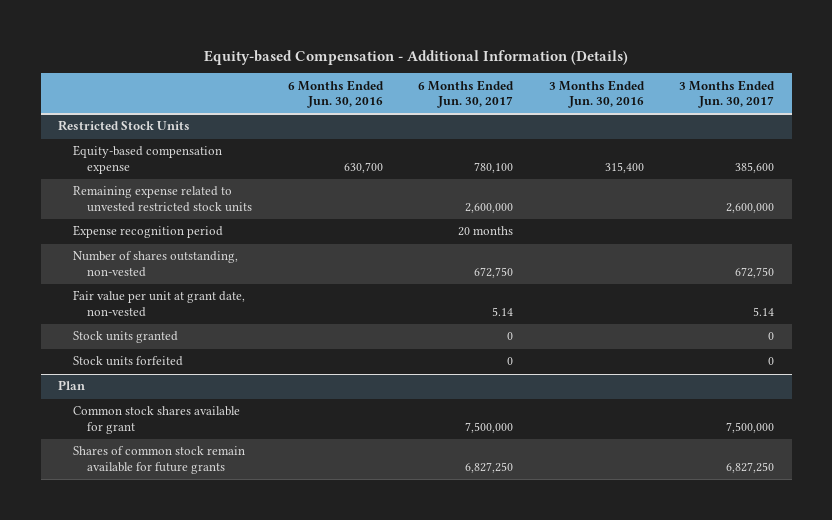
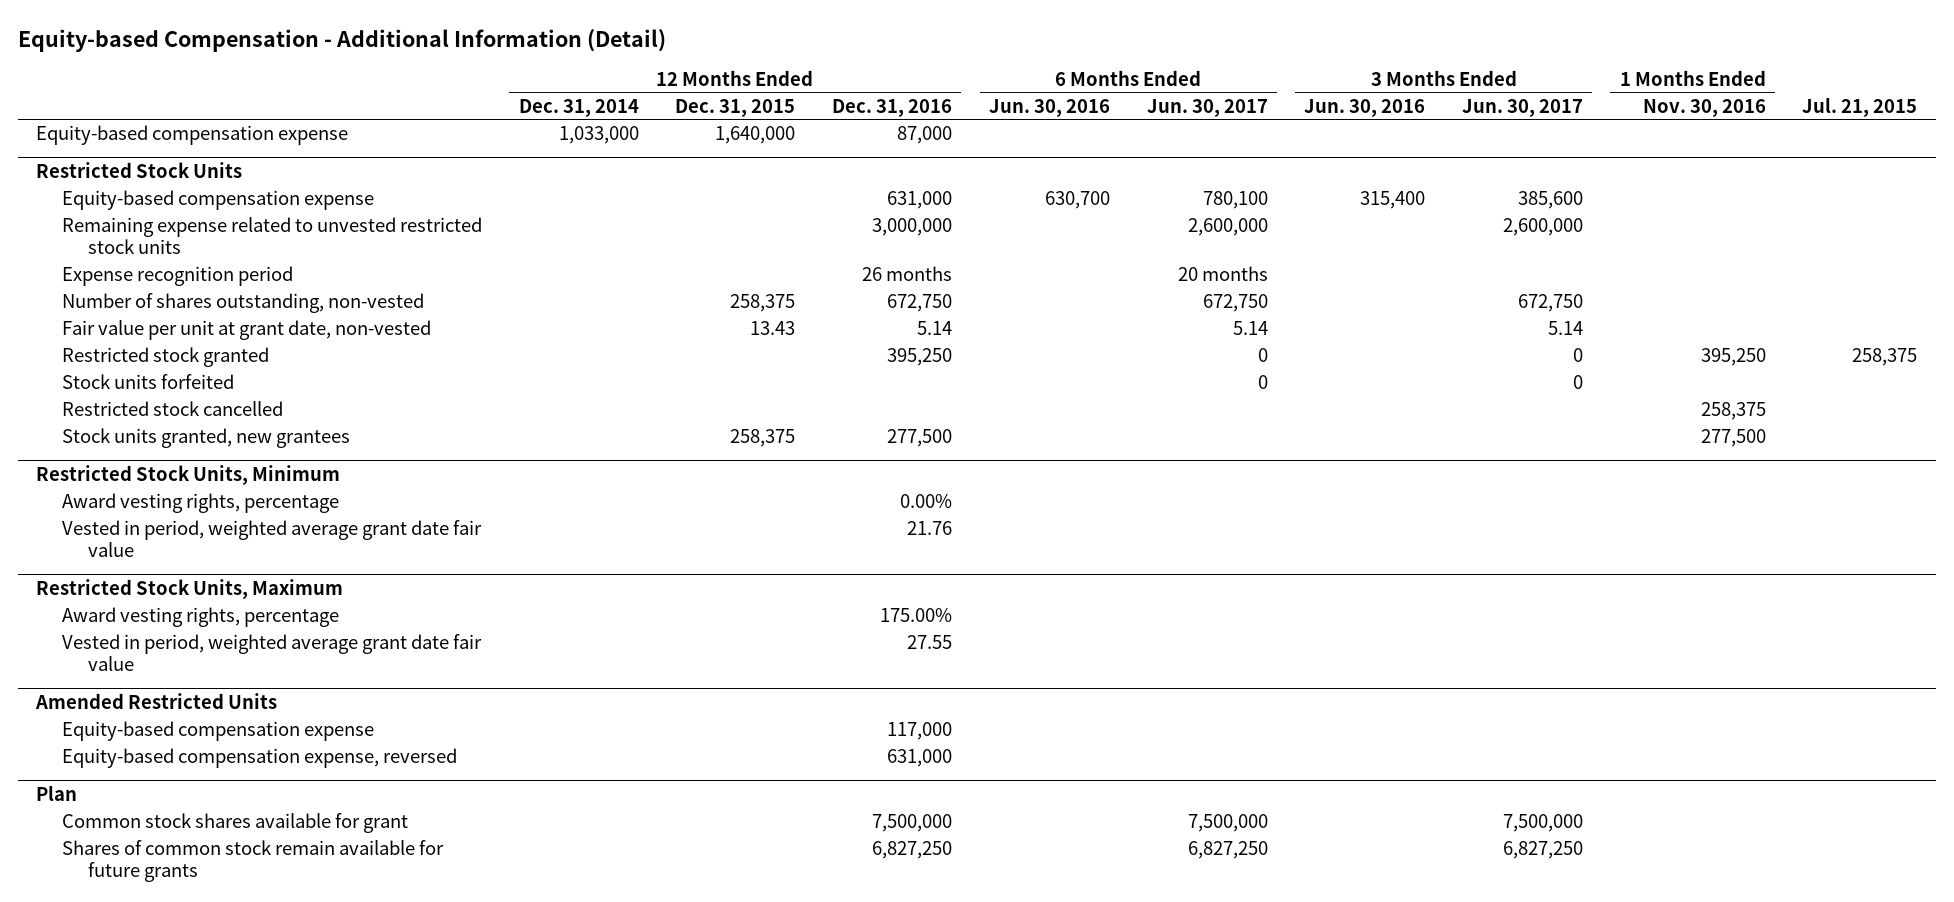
- Equity-based Compensation - Additional Information (Details)
+ Equity-based Compensation - Additional Information (Detail)
- | 6 Months Ended Jun. 30, 2016 | 6 Months Ended Jun. 30, 2017 | 3 Months Ended Jun. 30, 2016 | 3 Months Ended Jun. 30, 2017
+ | 12 Months Ended Dec. 31, 2014 | 12 Months Ended Dec. 31, 2015 | 12 Months Ended Dec. 31, 2016 | 6 Months Ended Jun. 30, 2016 | 6 Months Ended Jun. 30, 2017 | 3 Months Ended Jun. 30, 2016 | 3 Months Ended Jun. 30, 2017 | 1 Months Ended Nov. 30, 2016 | Jul. 21, 2015
+ Equity-based compensation expense | 1,033,000 | 1,640,000 | 87,000 | | | | | |
@ Restricted Stock Units
- Stock units granted | | 0 | | 0
+ Restricted stock granted | | | 395,250 | | 0 | | 0 | 395,250 | 258,375
+ Restricted stock cancelled | | | | | | | | 258,375 |
+ Stock units granted, new grantees | | 258,375 | 277,500 | | | | | 277,500 |
+ Restricted Stock Units, Minimum
+ Award vesting rights, percentage | | | 0.00% | | | | | |
+ Vested in period, weighted average grant date fair value | | | 21.76 | | | | | |
+ Restricted Stock Units, Maximum
+ Award vesting rights, percentage | | | 175.00% | | | | | |
+ Vested in period, weighted average grant date fair value | | | 27.55 | | | | | |
+ Amended Restricted Units
+ Equity-based compensation expense | | | 117,000 | | | | | |
+ Equity-based compensation expense, reversed | | | 631,000 | | | | | |

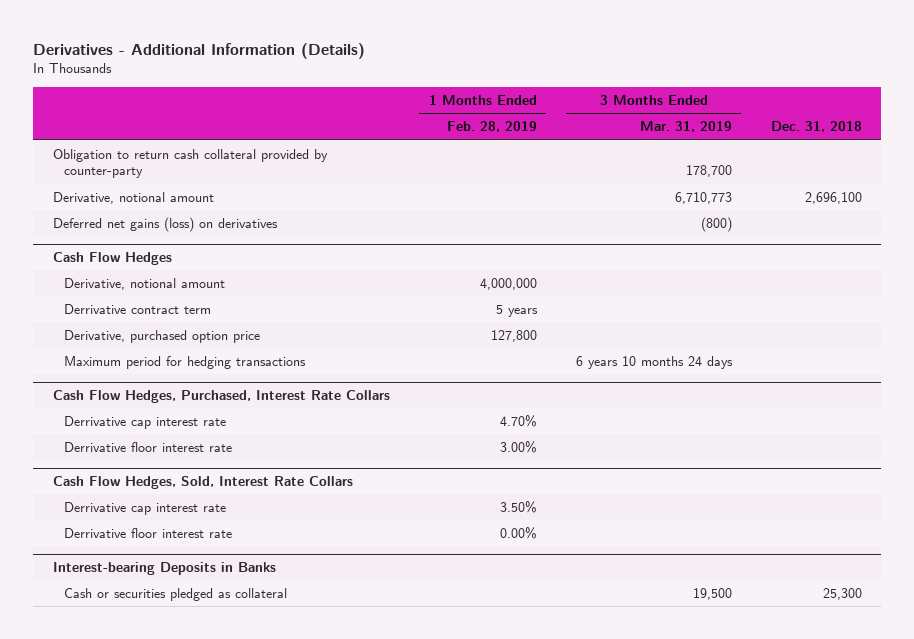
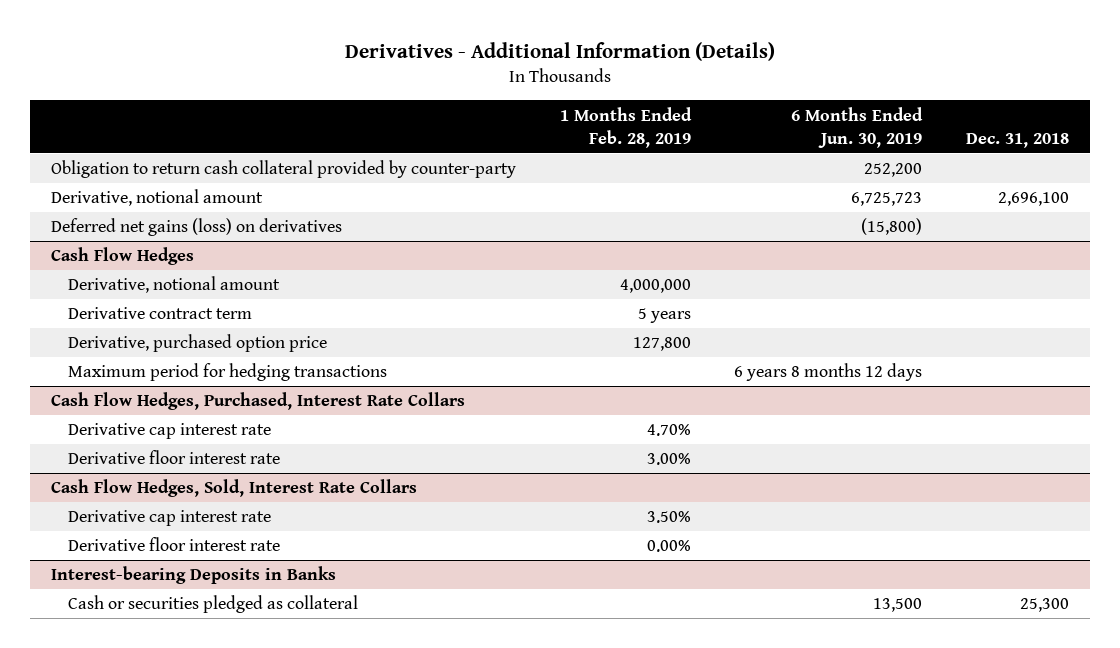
- | 1 Months Ended Feb. 28, 2019 | 3 Months Ended Mar. 31, 2019 | Dec. 31, 2018
+ | 1 Months Ended Feb. 28, 2019 | 6 Months Ended Jun. 30, 2019 | Dec. 31, 2018
@ Cash Flow Hedges
- Derrivative contract term | 5 years | |
+ Derivative contract term | 5 years | |
@ Cash Flow Hedges, Purchased, Interest Rate Collars
- Derrivative cap interest rate | 4.70% | |
- Derrivative floor interest rate | 3.00% | |
+ Derivative cap interest rate | 4.70% | |
+ Derivative floor interest rate | 3.00% | |
@ Cash Flow Hedges, Sold, Interest Rate Collars
- Derrivative cap interest rate | 3.50% | |
- Derrivative floor interest rate | 0.00% | |
+ Derivative cap interest rate | 3.50% | |
+ Derivative floor interest rate | 0.00% | |

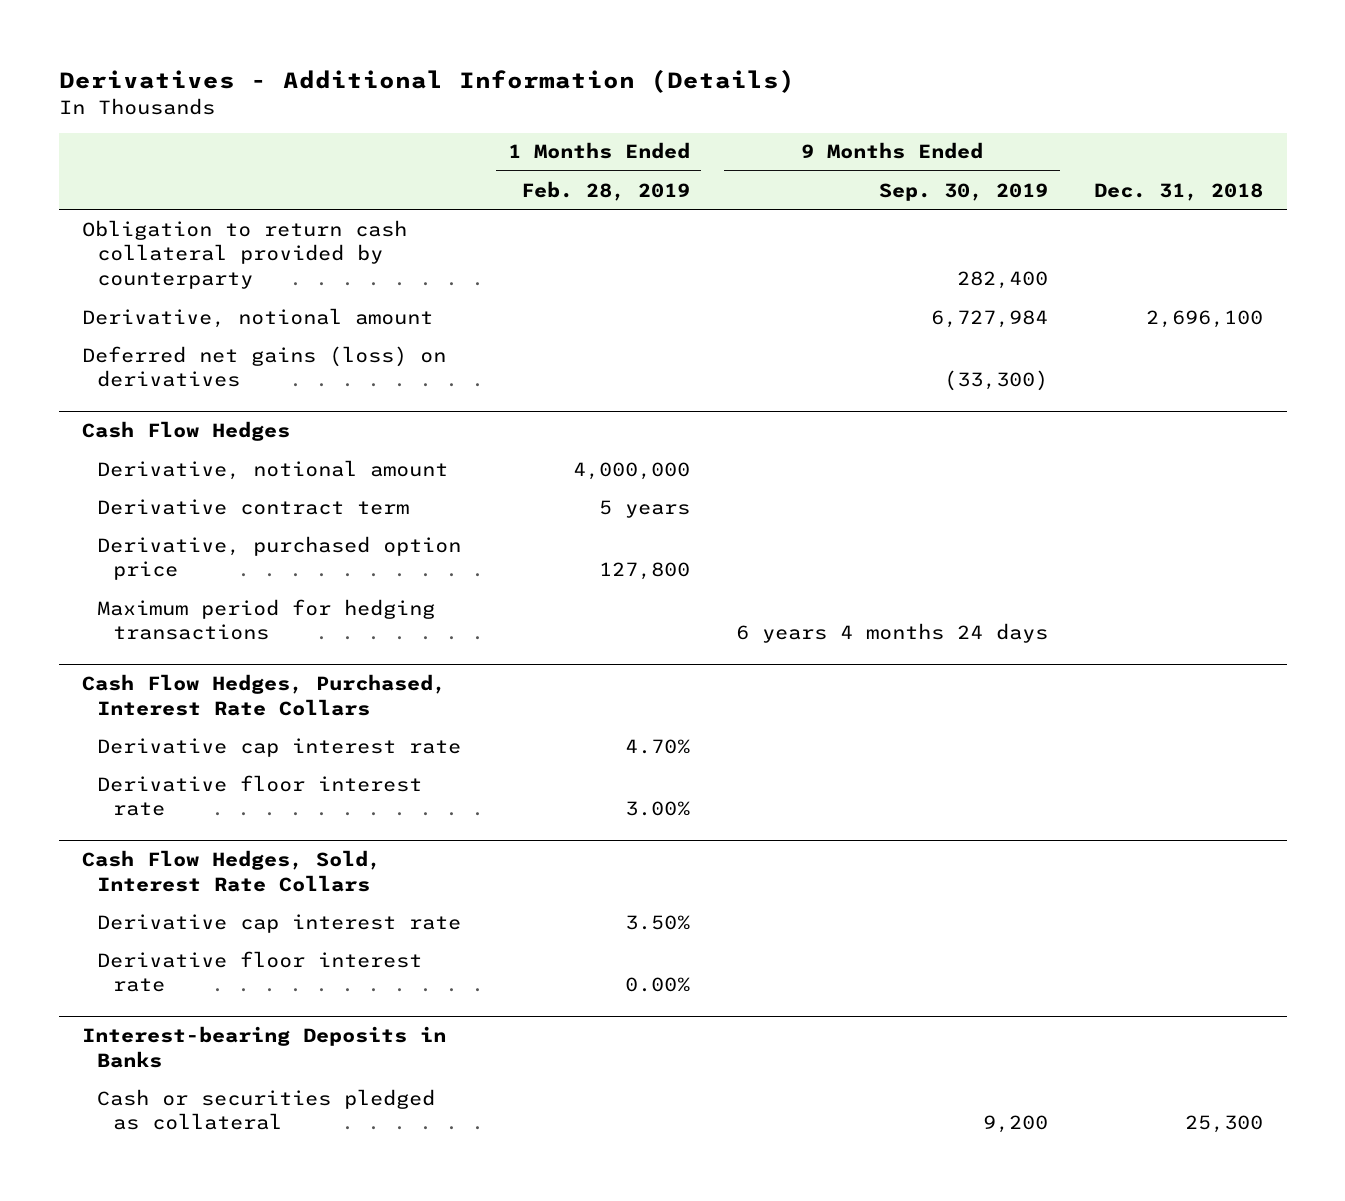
- | 1 Months Ended Feb. 28, 2019 | 6 Months Ended Jun. 30, 2019 | Dec. 31, 2018
+ | 1 Months Ended Feb. 28, 2019 | 9 Months Ended Sep. 30, 2019 | Dec. 31, 2018
- Obligation to return cash collateral provided by counter-party | | 252,200 |
+ Obligation to return cash collateral provided by counterparty | | 282,400 |

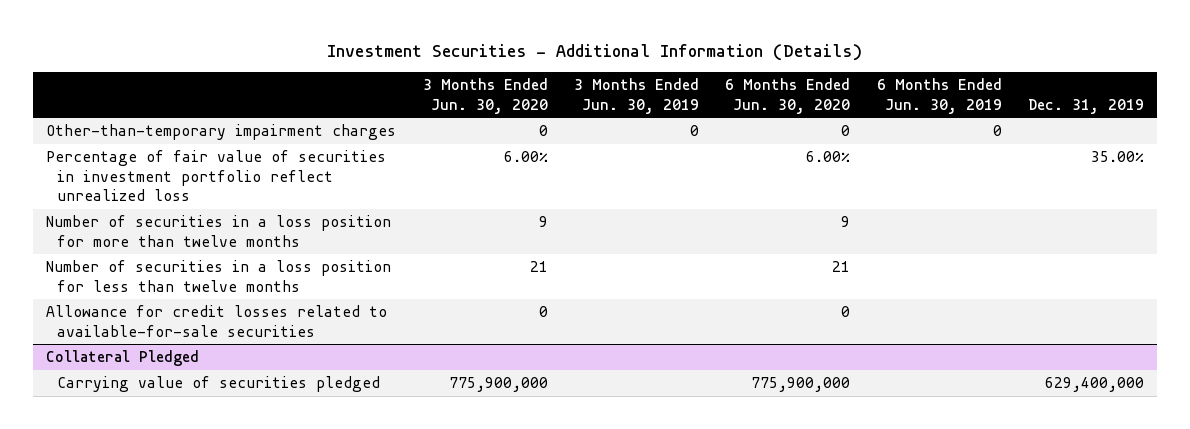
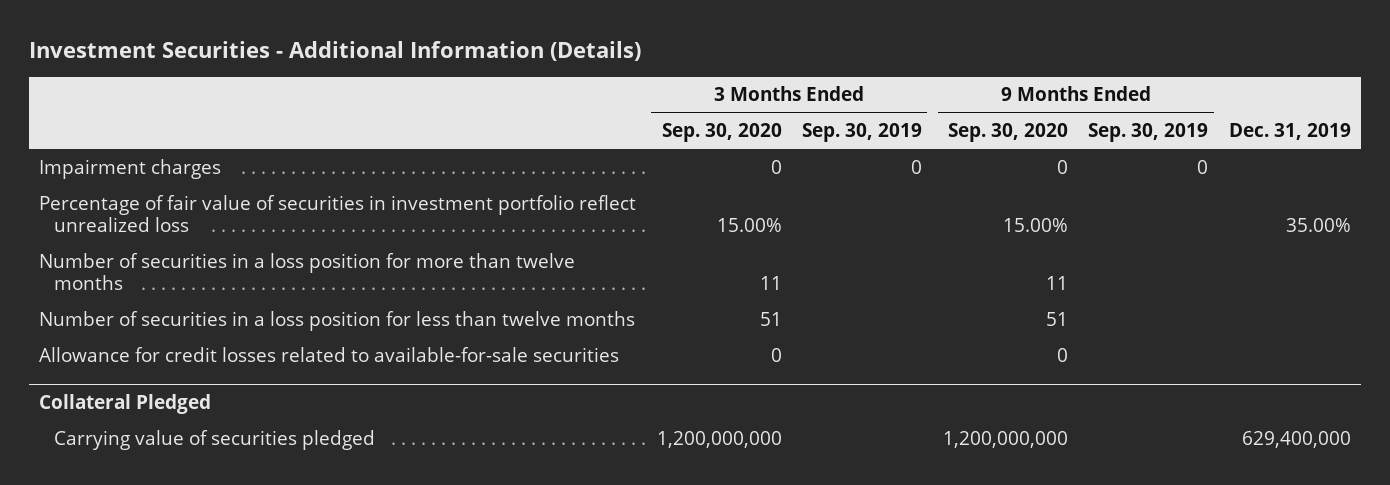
- | 3 Months Ended Jun. 30, 2020 | 3 Months Ended Jun. 30, 2019 | 6 Months Ended Jun. 30, 2020 | 6 Months Ended Jun. 30, 2019 | Dec. 31, 2019
+ | 3 Months Ended Sep. 30, 2020 | 3 Months Ended Sep. 30, 2019 | 9 Months Ended Sep. 30, 2020 | 9 Months Ended Sep. 30, 2019 | Dec. 31, 2019
- Other-than-temporary impairment charges | 0 | 0 | 0 | 0 |
+ Impairment charges | 0 | 0 | 0 | 0 |

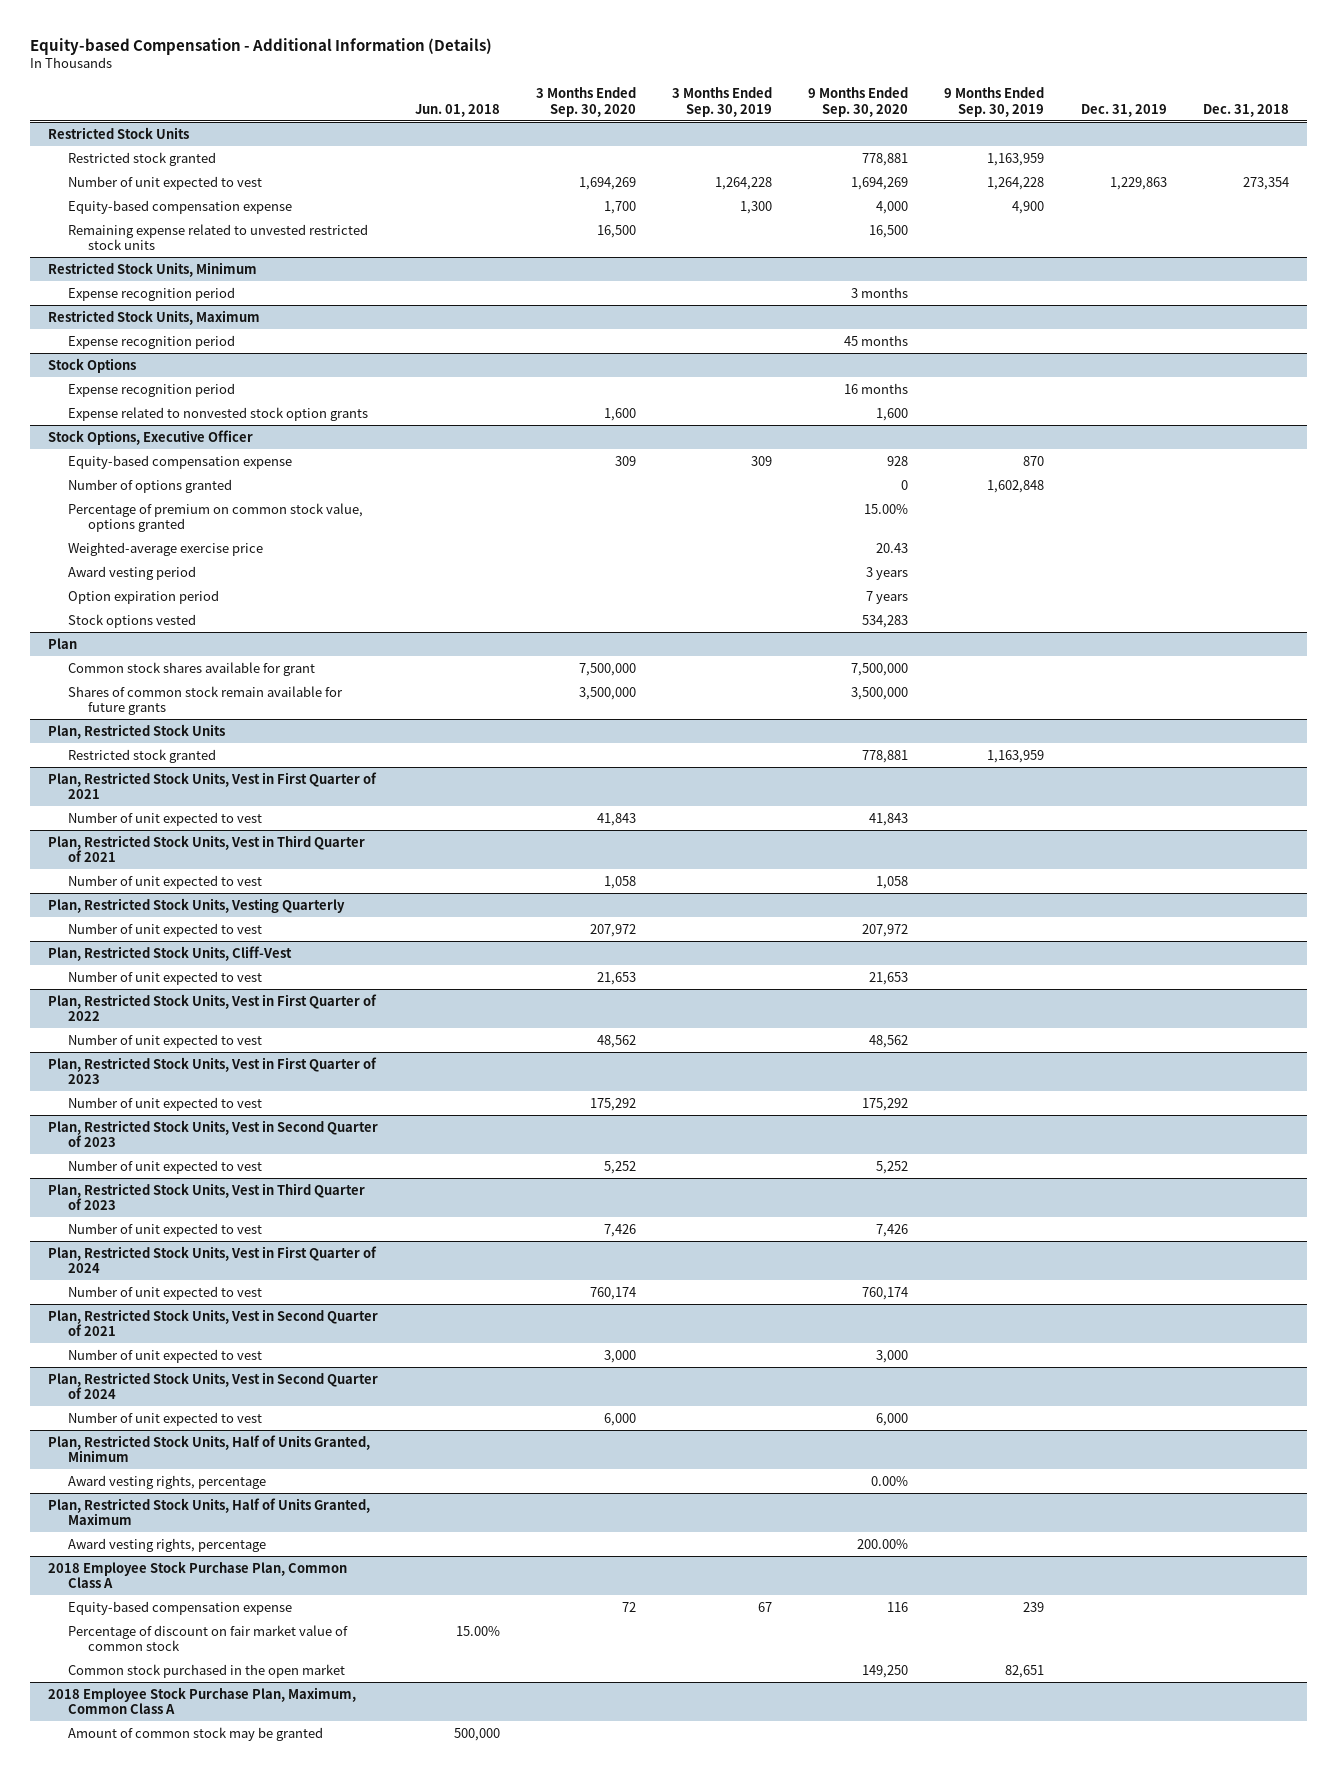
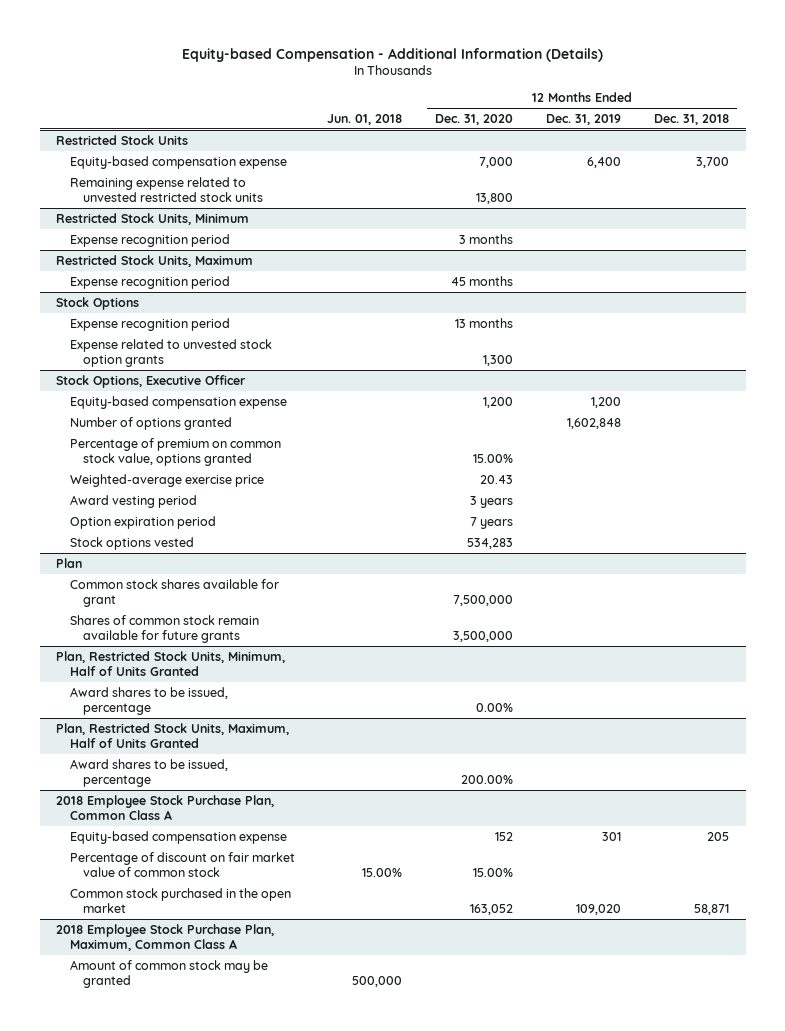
- | Jun. 01, 2018 | 3 Months Ended Sep. 30, 2020 | 3 Months Ended Sep. 30, 2019 | 9 Months Ended Sep. 30, 2020 | 9 Months Ended Sep. 30, 2019 | Dec. 31, 2019 | Dec. 31, 2018
+ | Jun. 01, 2018 | 12 Months Ended Dec. 31, 2020 | 12 Months Ended Dec. 31, 2019 | 12 Months Ended Dec. 31, 2018
@ Restricted Stock Units
- Restricted stock granted | | | | 778,881 | 1,163,959 | |
- Number of unit expected to vest | | 1,694,269 | 1,264,228 | 1,694,269 | 1,264,228 | 1,229,863 | 273,354
@ Stock Options
- Expense related to nonvested stock option grants | | 1,600 | | 1,600 | | |
+ Expense related to unvested stock option grants | | 1,300 | |
- Plan, Restricted Stock Units
- Restricted stock granted | | | | 778,881 | 1,163,959 | |
- Plan, Restricted Stock Units, Vest in First Quarter of 2021
- Number of unit expected to vest | | 41,843 | | 41,843 | | |
- Plan, Restricted Stock Units, Vest in Third Quarter of 2021
- Number of unit expected to vest | | 1,058 | | 1,058 | | |
- Plan, Restricted Stock Units, Vesting Quarterly
- Number of unit expected to vest | | 207,972 | | 207,972 | | |
- Plan, Restricted Stock Units, Cliff-Vest
- Number of unit expected to vest | | 21,653 | | 21,653 | | |
- Plan, Restricted Stock Units, Vest in First Quarter of 2022
- Number of unit expected to vest | | 48,562 | | 48,562 | | |
- Plan, Restricted Stock Units, Vest in First Quarter of 2023
- Number of unit expected to vest | | 175,292 | | 175,292 | | |
- Plan, Restricted Stock Units, Vest in Second Quarter of 2023
- Number of unit expected to vest | | 5,252 | | 5,252 | | |
- Plan, Restricted Stock Units, Vest in Third Quarter of 2023
- Number of unit expected to vest | | 7,426 | | 7,426 | | |
- Plan, Restricted Stock Units, Vest in First Quarter of 2024
- Number of unit expected to vest | | 760,174 | | 760,174 | | |
- Plan, Restricted Stock Units, Vest in Second Quarter of 2021
- Number of unit expected to vest | | 3,000 | | 3,000 | | |
- Plan, Restricted Stock Units, Vest in Second Quarter of 2024
- Number of unit expected to vest | | 6,000 | | 6,000 | | |
- Plan, Restricted Stock Units, Half of Units Granted, Minimum
- Award vesting rights, percentage | | | | 0.00% | | |
- Plan, Restricted Stock Units, Half of Units Granted, Maximum
- Award vesting rights, percentage | | | | 200.00% | | |
+ Plan, Restricted Stock Units, Minimum, Half of Units Granted
+ Award shares to be issued, percentage | | 0.00% | |
+ Plan, Restricted Stock Units, Maximum, Half of Units Granted
+ Award shares to be issued, percentage | | 200.00% | |

